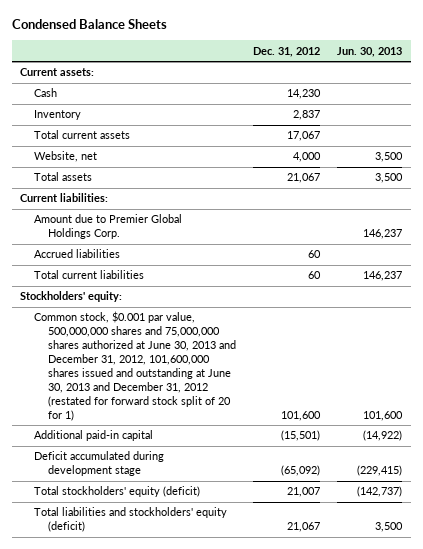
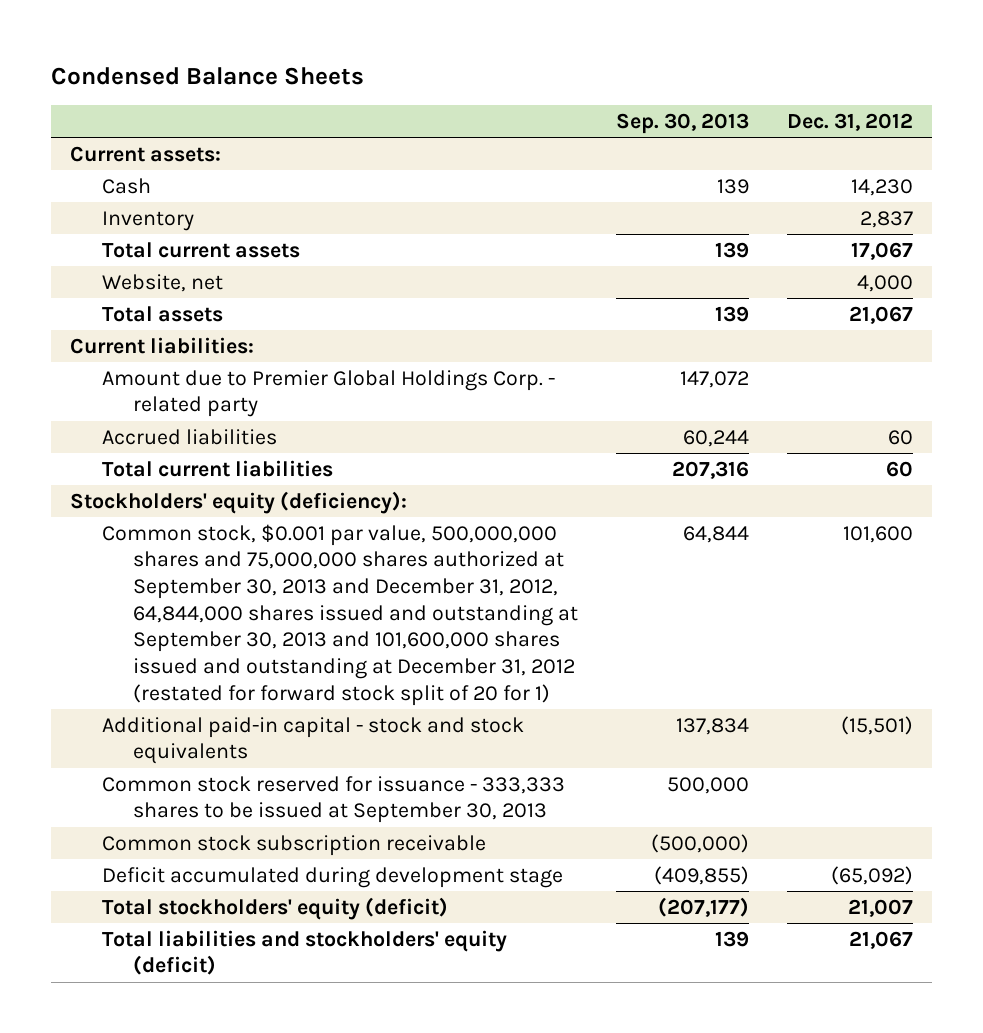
- | Dec. 31, 2012 | Jun. 30, 2013
+ | Sep. 30, 2013 | Dec. 31, 2012
- Amount due to Premier Global Holdings Corp. | | 146,237
+ Amount due to Premier Global Holdings Corp. - related party | 147,072 |
- Stockholders' equity:
- Common stock, $0.001 par value, 500,000,000 shares and 75,000,000 shares authorized at June 30, 2013 and December 31, 2012, 101,600,000 shares issued and outstanding at June 30, 2013 and December 31, 2012 (restated for forward stock split of 20 for 1) | 101,600 | 101,600
- Additional paid-in capital | (15,501) | (14,922)
+ Stockholders' equity (deficiency):
+ Common stock, $0.001 par value, 500,000,000 shares and 75,000,000 shares authorized at September 30, 2013 and December 31, 2012, 64,844,000 shares issued and outstanding at September 30, 2013 and 101,600,000 shares issued and outstanding at December 31, 2012 (restated for forward stock split of 20 for 1) | 64,844 | 101,600
+ Additional paid-in capital - stock and stock equivalents | 137,834 | (15,501)
+ Common stock reserved for issuance - 333,333 shares to be issued at September 30, 2013 | 500,000 |
+ Common stock subscription receivable | (500,000) |

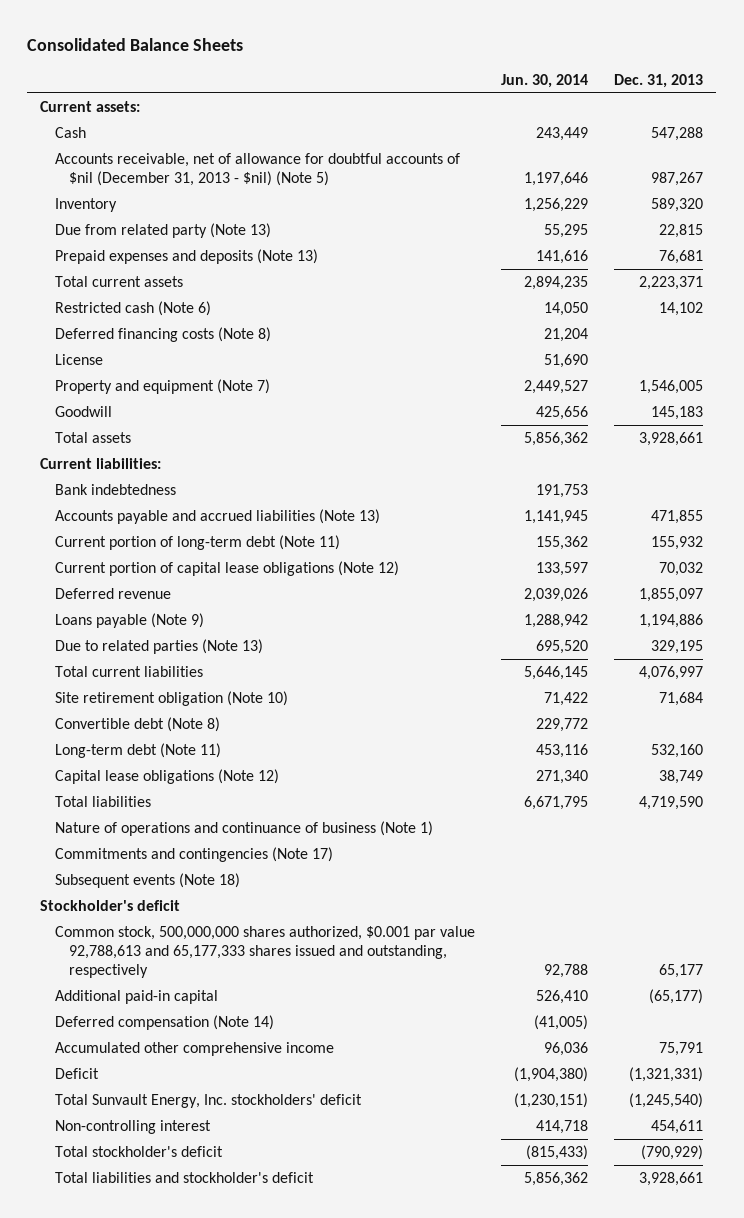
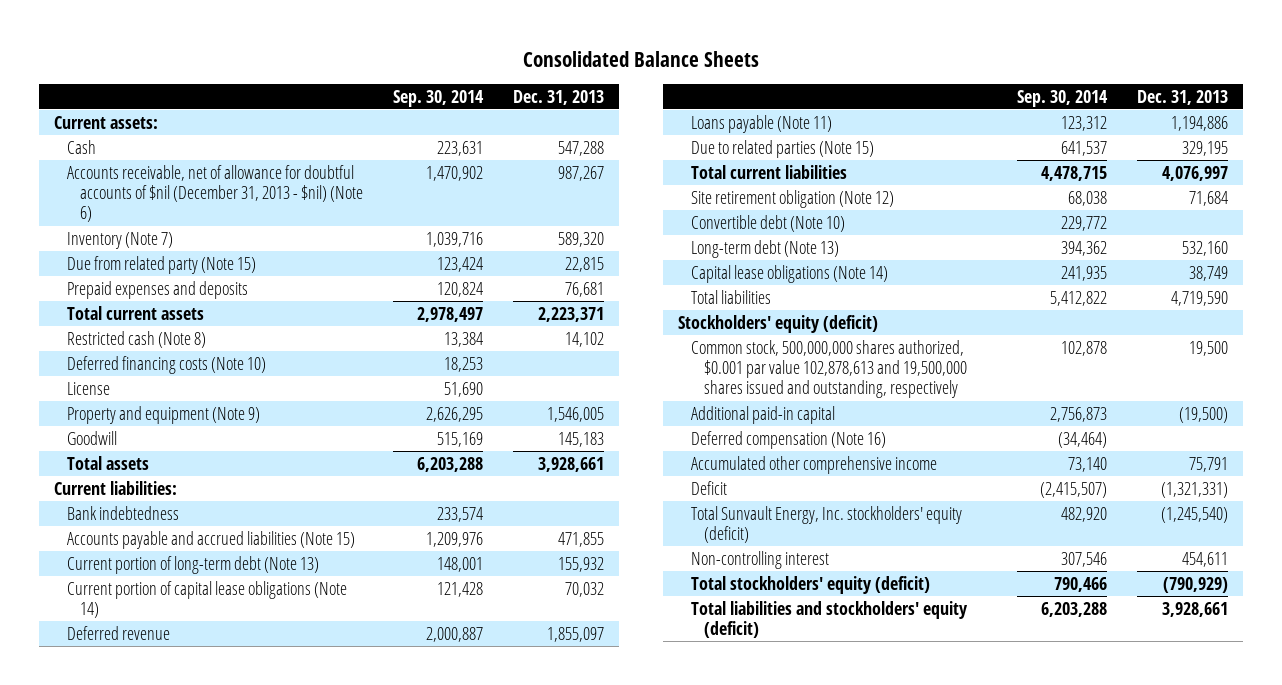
- | Jun. 30, 2014 | Dec. 31, 2013
+ | Sep. 30, 2014 | Dec. 31, 2013
- Accounts receivable, net of allowance for doubtful accounts of $nil (December 31, 2013 - $nil) (Note 5) | 1,197,646 | 987,267
- Inventory | 1,256,229 | 589,320
- Due from related party (Note 13) | 55,295 | 22,815
- Prepaid expenses and deposits (Note 13) | 141,616 | 76,681
+ Accounts receivable, net of allowance for doubtful accounts of $nil (December 31, 2013 - $nil) (Note 6) | 1,470,902 | 987,267
+ Inventory (Note 7) | 1,039,716 | 589,320
+ Due from related party (Note 15) | 123,424 | 22,815
+ Prepaid expenses and deposits | 120,824 | 76,681
- Restricted cash (Note 6) | 14,050 | 14,102
- Deferred financing costs (Note 8) | 21,204 |
+ Restricted cash (Note 8) | 13,384 | 14,102
+ Deferred financing costs (Note 10) | 18,253 |
- Property and equipment (Note 7) | 2,449,527 | 1,546,005
+ Property and equipment (Note 9) | 2,626,295 | 1,546,005
- Accounts payable and accrued liabilities (Note 13) | 1,141,945 | 471,855
- Current portion of long-term debt (Note 11) | 155,362 | 155,932
- Current portion of capital lease obligations (Note 12) | 133,597 | 70,032
+ Accounts payable and accrued liabilities (Note 15) | 1,209,976 | 471,855
+ Current portion of long-term debt (Note 13) | 148,001 | 155,932
+ Current portion of capital lease obligations (Note 14) | 121,428 | 70,032
- Loans payable (Note 9) | 1,288,942 | 1,194,886
- Due to related parties (Note 13) | 695,520 | 329,195
+ Loans payable (Note 11) | 123,312 | 1,194,886
+ Due to related parties (Note 15) | 641,537 | 329,195
- Site retirement obligation (Note 10) | 71,422 | 71,684
- Convertible debt (Note 8) | 229,772 |
- Long-term debt (Note 11) | 453,116 | 532,160
- Capital lease obligations (Note 12) | 271,340 | 38,749
+ Site retirement obligation (Note 12) | 68,038 | 71,684
+ Convertible debt (Note 10) | 229,772 |
+ Long-term debt (Note 13) | 394,362 | 532,160
+ Capital lease obligations (Note 14) | 241,935 | 38,749
- Nature of operations and continuance of business (Note 1)
- Commitments and contingencies (Note 17)
- Subsequent events (Note 18)
- Stockholder's deficit
- Common stock, 500,000,000 shares authorized, $0.001 par value 92,788,613 and 65,177,333 shares issued and outstanding, respectively | 92,788 | 65,177
- Additional paid-in capital | 526,410 | (65,177)
- Deferred compensation (Note 14) | (41,005) |
+ Stockholders' equity (deficit)
+ Common stock, 500,000,000 shares authorized, $0.001 par value 102,878,613 and 19,500,000 shares issued and outstanding, respectively | 102,878 | 19,500
+ Additional paid-in capital | 2,756,873 | (19,500)
+ Deferred compensation (Note 16) | (34,464) |
- Total Sunvault Energy, Inc. stockholders' deficit | (1,230,151) | (1,245,540)
+ Total Sunvault Energy, Inc. stockholders' equity (deficit) | 482,920 | (1,245,540)
- Total stockholder's deficit | (815,433) | (790,929)
- Total liabilities and stockholder's deficit | 5,856,362 | 3,928,661
+ Total stockholders' equity (deficit) | 790,466 | (790,929)
+ Total liabilities and stockholders' equity (deficit) | 6,203,288 | 3,928,661

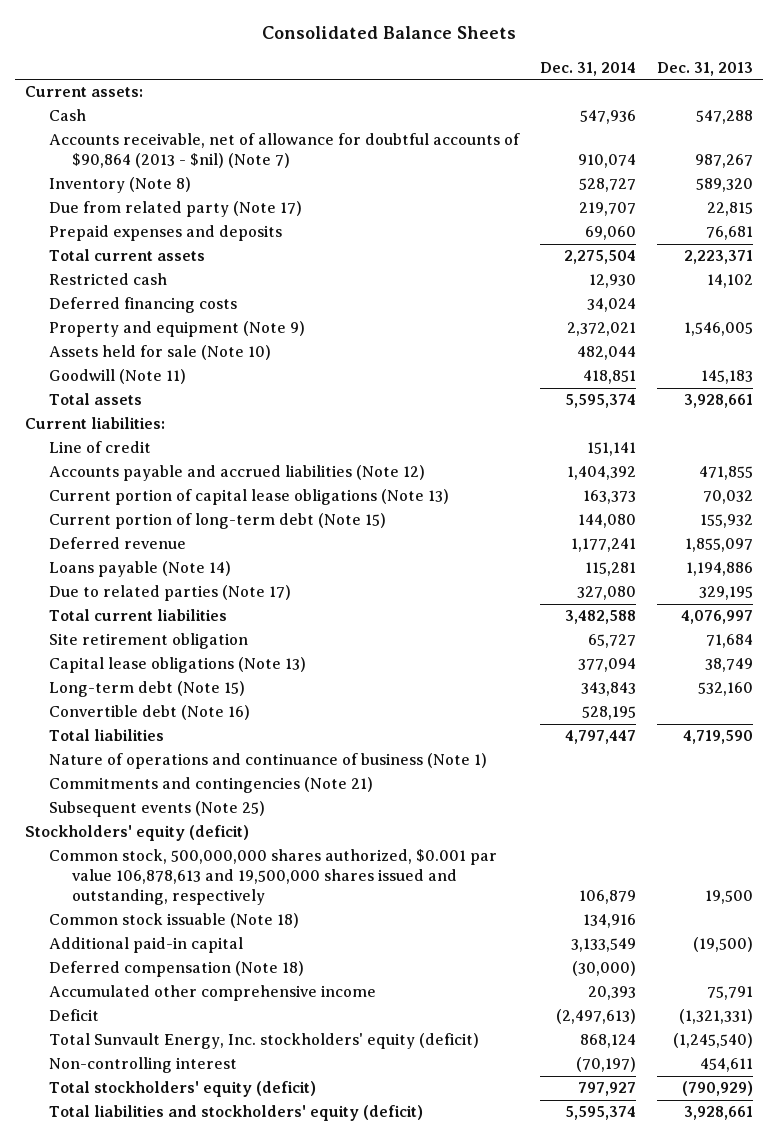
- | Sep. 30, 2014 | Dec. 31, 2013
+ | Dec. 31, 2014 | Dec. 31, 2013
- Accounts receivable, net of allowance for doubtful accounts of $nil (December 31, 2013 - $nil) (Note 6) | 1,470,902 | 987,267
- Inventory (Note 7) | 1,039,716 | 589,320
- Due from related party (Note 15) | 123,424 | 22,815
+ Accounts receivable, net of allowance for doubtful accounts of $90,864 (2013 - $nil) (Note 7) | 910,074 | 987,267
+ Inventory (Note 8) | 528,727 | 589,320
+ Due from related party (Note 17) | 219,707 | 22,815
- Restricted cash (Note 8) | 13,384 | 14,102
- Deferred financing costs (Note 10) | 18,253 |
- License | 51,690 |
+ Restricted cash | 12,930 | 14,102
+ Deferred financing costs | 34,024 |
- Goodwill | 515,169 | 145,183
+ Assets held for sale (Note 10) | 482,044 |
+ Goodwill (Note 11) | 418,851 | 145,183
- Bank indebtedness | 233,574 |
- Accounts payable and accrued liabilities (Note 15) | 1,209,976 | 471,855
- Current portion of long-term debt (Note 13) | 148,001 | 155,932
- Current portion of capital lease obligations (Note 14) | 121,428 | 70,032
+ Line of credit | 151,141 |
+ Accounts payable and accrued liabilities (Note 12) | 1,404,392 | 471,855
+ Current portion of capital lease obligations (Note 13) | 163,373 | 70,032
+ Current portion of long-term debt (Note 15) | 144,080 | 155,932
- Loans payable (Note 11) | 123,312 | 1,194,886
- Due to related parties (Note 15) | 641,537 | 329,195
+ Loans payable (Note 14) | 115,281 | 1,194,886
+ Due to related parties (Note 17) | 327,080 | 329,195
- Site retirement obligation (Note 12) | 68,038 | 71,684
- Convertible debt (Note 10) | 229,772 |
- Long-term debt (Note 13) | 394,362 | 532,160
- Capital lease obligations (Note 14) | 241,935 | 38,749
+ Site retirement obligation | 65,727 | 71,684
+ Capital lease obligations (Note 13) | 377,094 | 38,749
+ Long-term debt (Note 15) | 343,843 | 532,160
+ Convertible debt (Note 16) | 528,195 |
+ Nature of operations and continuance of business (Note 1)
+ Commitments and contingencies (Note 21)
+ Subsequent events (Note 25)
- Common stock, 500,000,000 shares authorized, $0.001 par value 102,878,613 and 19,500,000 shares issued and outstanding, respectively | 102,878 | 19,500
+ Common stock, 500,000,000 shares authorized, $0.001 par value 106,878,613 and 19,500,000 shares issued and outstanding, respectively | 106,879 | 19,500
+ Common stock issuable (Note 18) | 134,916 |
- Deferred compensation (Note 16) | (34,464) |
+ Deferred compensation (Note 18) | (30,000) |

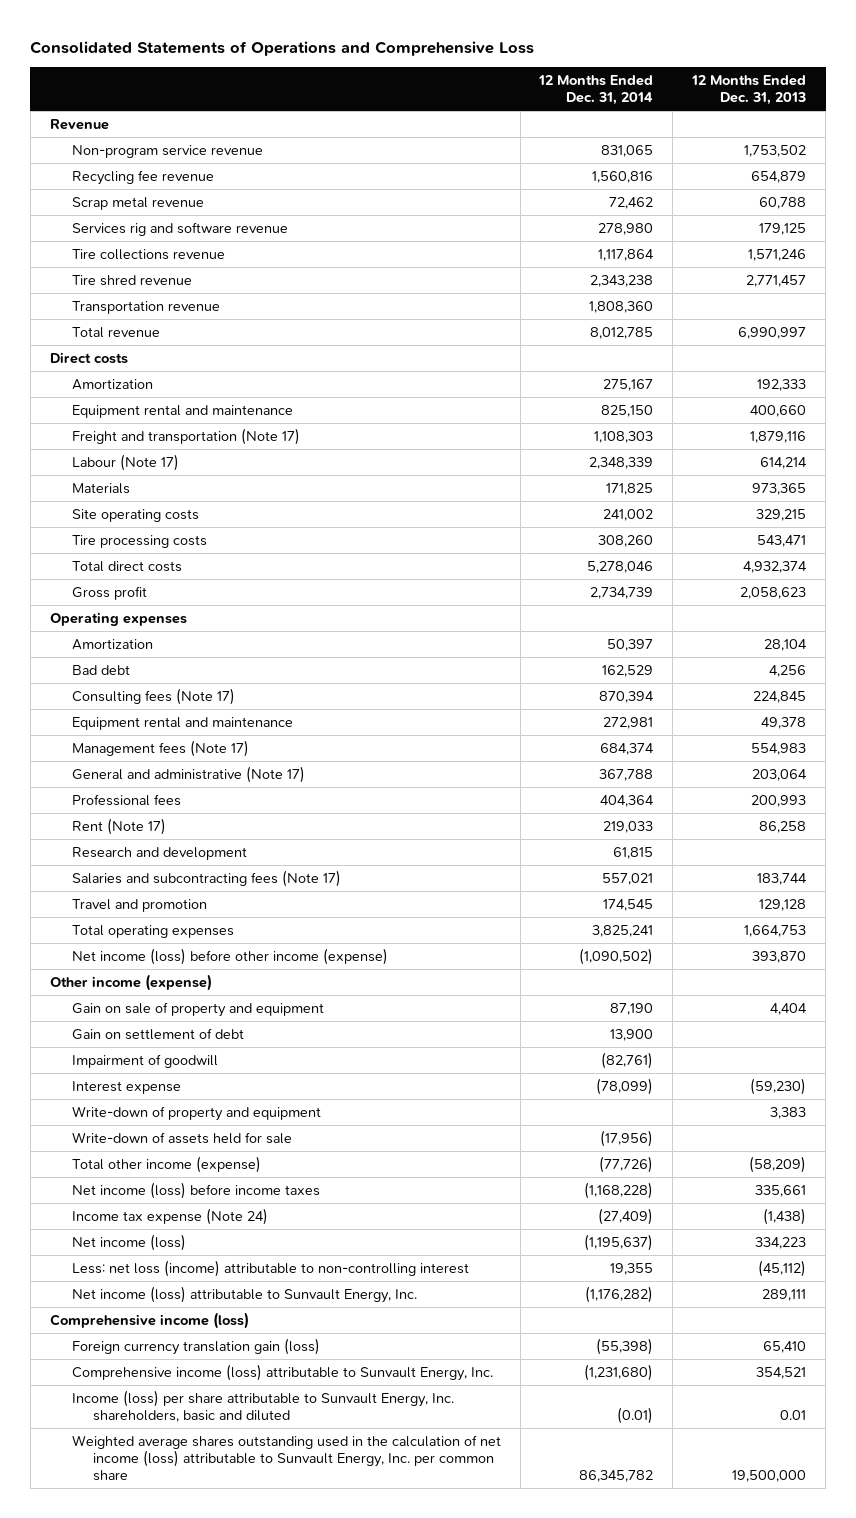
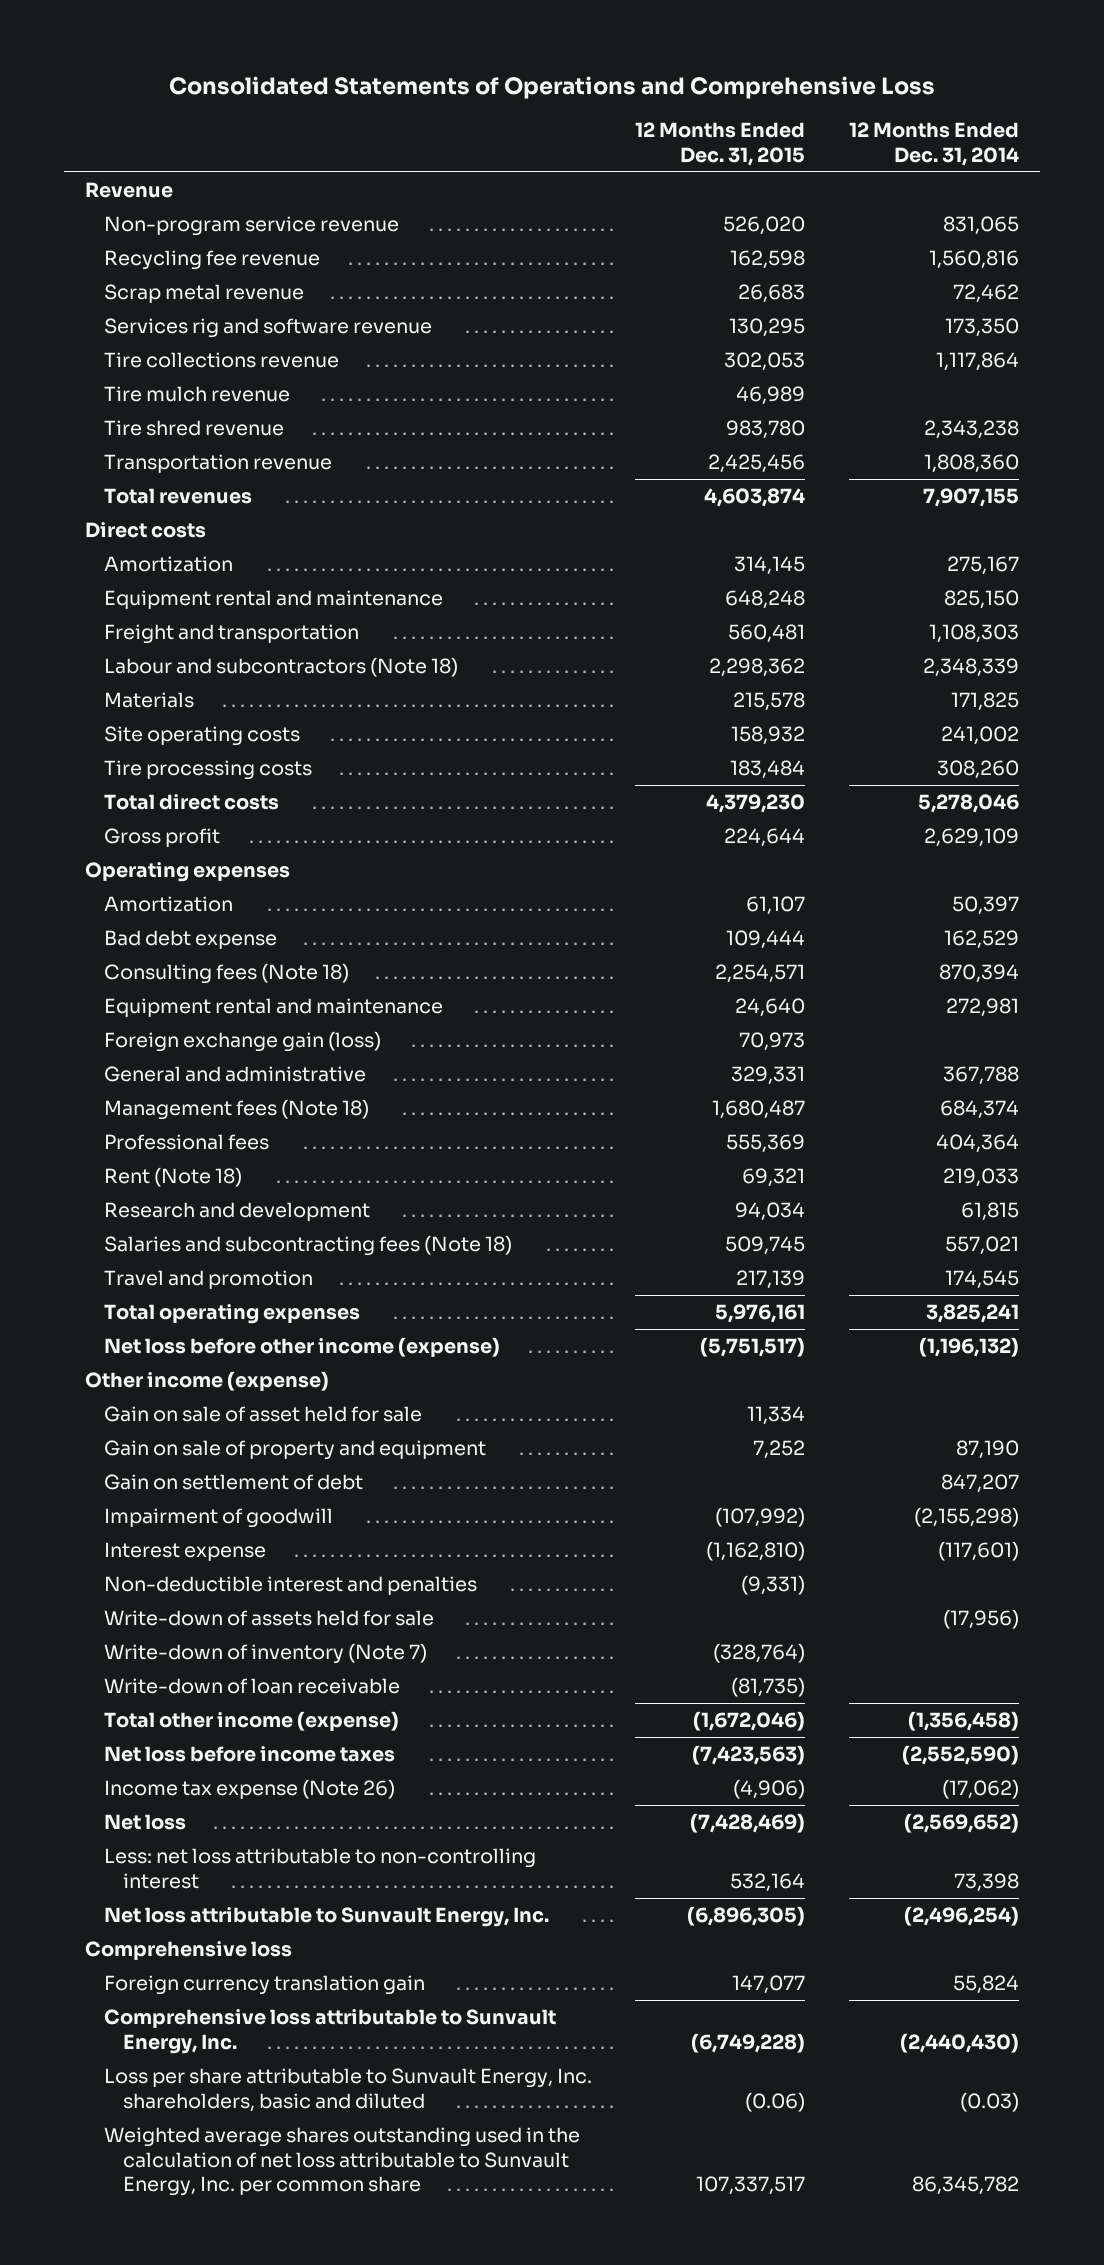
- | 12 Months Ended Dec. 31, 2014 | 12 Months Ended Dec. 31, 2013
+ | 12 Months Ended Dec. 31, 2015 | 12 Months Ended Dec. 31, 2014
- Services rig and software revenue | 278,980 | 179,125
+ Services rig and software revenue | 130,295 | 173,350
+ Tire mulch revenue | 46,989 |
- Total revenue | 8,012,785 | 6,990,997
+ Total revenues | 4,603,874 | 7,907,155
- Freight and transportation (Note 17) | 1,108,303 | 1,879,116
- Labour (Note 17) | 2,348,339 | 614,214
+ Freight and transportation | 560,481 | 1,108,303
+ Labour and subcontractors (Note 18) | 2,298,362 | 2,348,339
- Gross profit | 2,734,739 | 2,058,623
+ Gross profit | 224,644 | 2,629,109
- Bad debt | 162,529 | 4,256
- Consulting fees (Note 17) | 870,394 | 224,845
+ Bad debt expense | 109,444 | 162,529
+ Consulting fees (Note 18) | 2,254,571 | 870,394
- Management fees (Note 17) | 684,374 | 554,983
- General and administrative (Note 17) | 367,788 | 203,064
+ Foreign exchange gain (loss) | 70,973 |
+ General and administrative | 329,331 | 367,788
+ Management fees (Note 18) | 1,680,487 | 684,374
- Rent (Note 17) | 219,033 | 86,258
+ Rent (Note 18) | 69,321 | 219,033
- Salaries and subcontracting fees (Note 17) | 557,021 | 183,744
+ Salaries and subcontracting fees (Note 18) | 509,745 | 557,021
- Net income (loss) before other income (expense) | (1,090,502) | 393,870
+ Net loss before other income (expense) | (5,751,517) | (1,196,132)
+ Gain on sale of asset held for sale | 11,334 |
- Gain on settlement of debt | 13,900 |
- Impairment of goodwill | (82,761) |
- Interest expense | (78,099) | (59,230)
- Write-down of property and equipment | | 3,383
+ Gain on settlement of debt | | 847,207
+ Impairment of goodwill | (107,992) | (2,155,298)
+ Interest expense | (1,162,810) | (117,601)
+ Non-deductible interest and penalties | (9,331) |
- Total other income (expense) | (77,726) | (58,209)
- Net income (loss) before income taxes | (1,168,228) | 335,661
- Income tax expense (Note 24) | (27,409) | (1,438)
- Net income (loss) | (1,195,637) | 334,223
- Less: net loss (income) attributable to non-controlling interest | 19,355 | (45,112)
- Net income (loss) attributable to Sunvault Energy, Inc. | (1,176,282) | 289,111
- Comprehensive income (loss)
- Foreign currency translation gain (loss) | (55,398) | 65,410
- Comprehensive income (loss) attributable to Sunvault Energy, Inc. | (1,231,680) | 354,521
- Income (loss) per share attributable to Sunvault Energy, Inc. shareholders, basic and diluted | (0.01) | 0.01
- Weighted average shares outstanding used in the calculation of net income (loss) attributable to Sunvault Energy, Inc. per common share | 86,345,782 | 19,500,000
+ Write-down of inventory (Note 7) | (328,764) |
+ Write-down of loan receivable | (81,735) |
+ Total other income (expense) | (1,672,046) | (1,356,458)
+ Net loss before income taxes | (7,423,563) | (2,552,590)
+ Income tax expense (Note 26) | (4,906) | (17,062)
+ Net loss | (7,428,469) | (2,569,652)
+ Less: net loss attributable to non-controlling interest | 532,164 | 73,398
+ Net loss attributable to Sunvault Energy, Inc. | (6,896,305) | (2,496,254)
+ Comprehensive loss
+ Foreign currency translation gain | 147,077 | 55,824
+ Comprehensive loss attributable to Sunvault Energy, Inc. | (6,749,228) | (2,440,430)
+ Loss per share attributable to Sunvault Energy, Inc. shareholders, basic and diluted | (0.06) | (0.03)
+ Weighted average shares outstanding used in the calculation of net loss attributable to Sunvault Energy, Inc. per common share | 107,337,517 | 86,345,782

